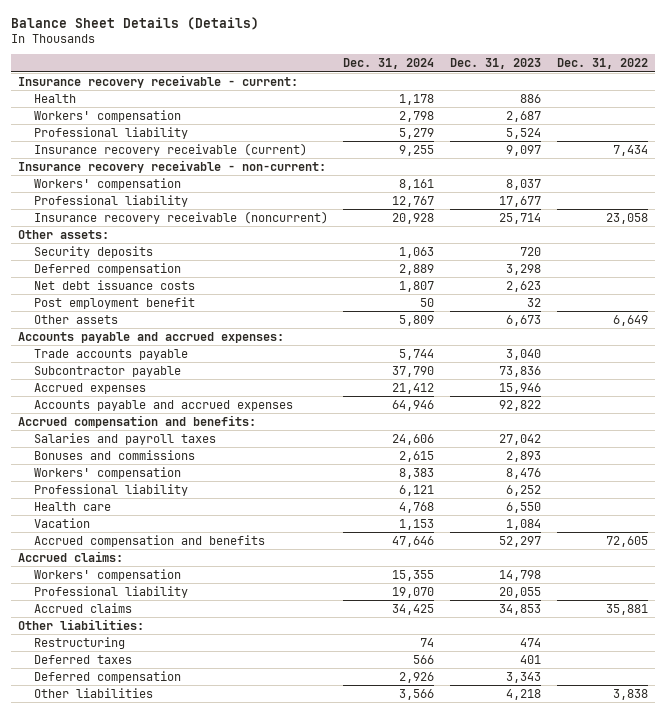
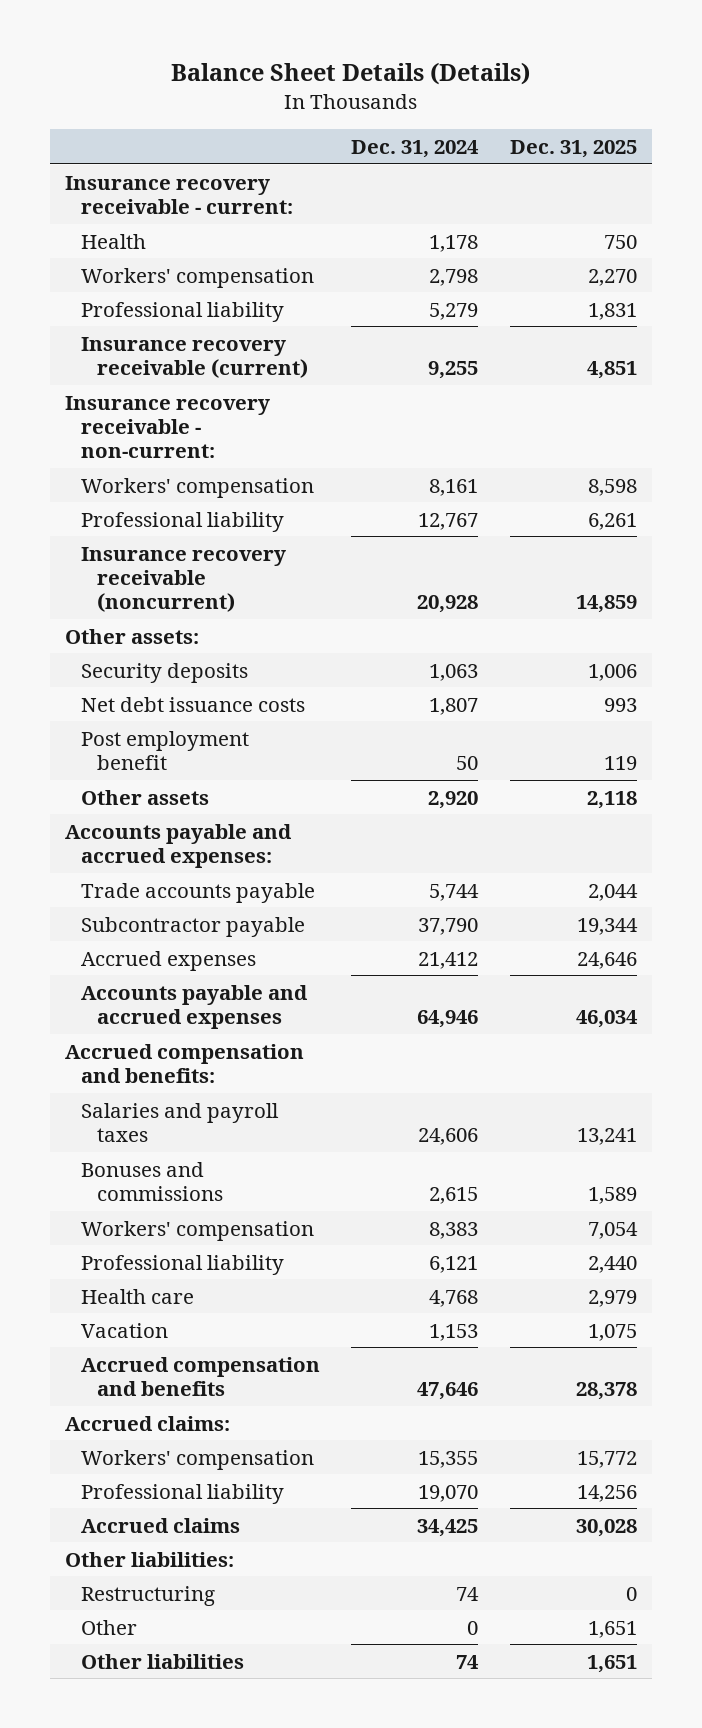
- | Dec. 31, 2024 | Dec. 31, 2023 | Dec. 31, 2022
+ | Dec. 31, 2024 | Dec. 31, 2025
- Deferred compensation | 2,889 | 3,298 |
- Other assets | 5,809 | 6,673 | 6,649
+ Other assets | 2,920 | 2,118
- Deferred taxes | 566 | 401 |
- Deferred compensation | 2,926 | 3,343 |
- Other liabilities | 3,566 | 4,218 | 3,838
+ Other | 0 | 1,651
+ Other liabilities | 74 | 1,651

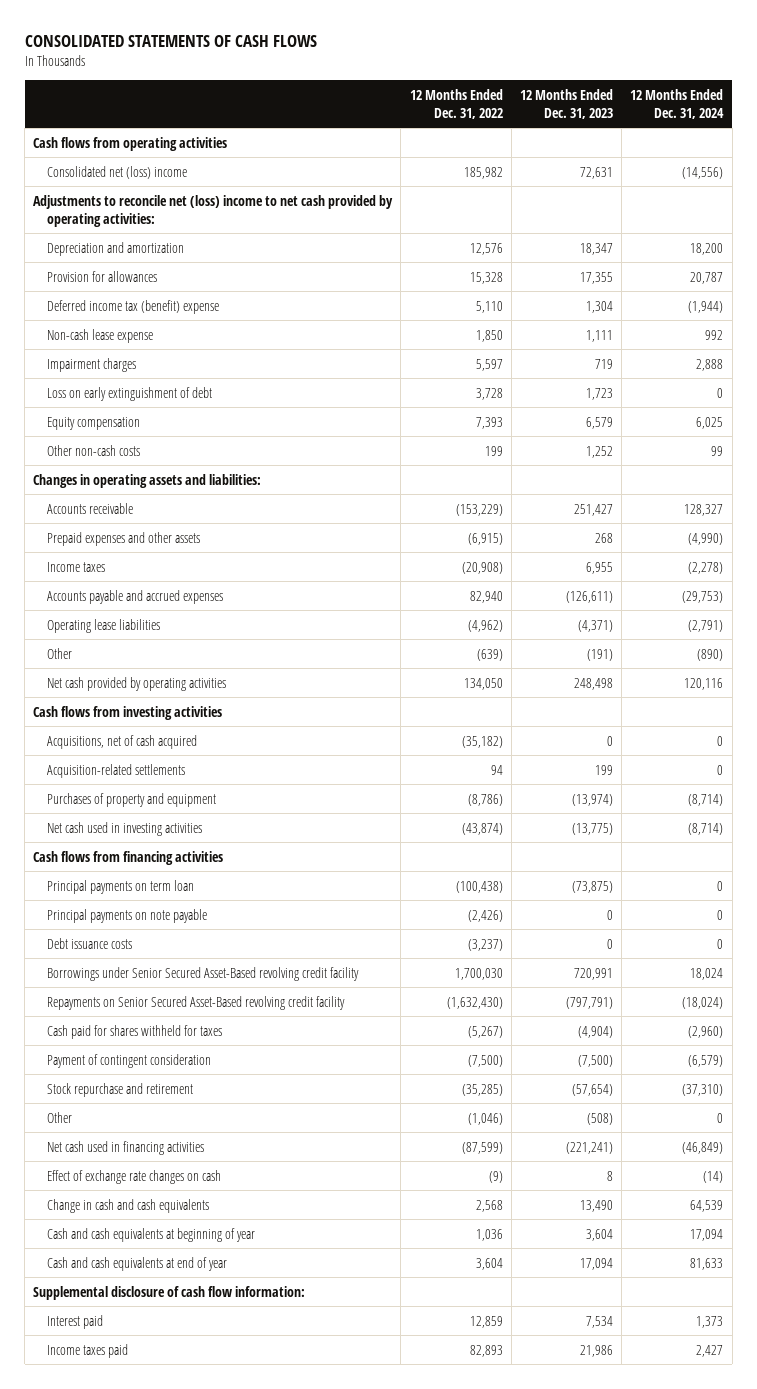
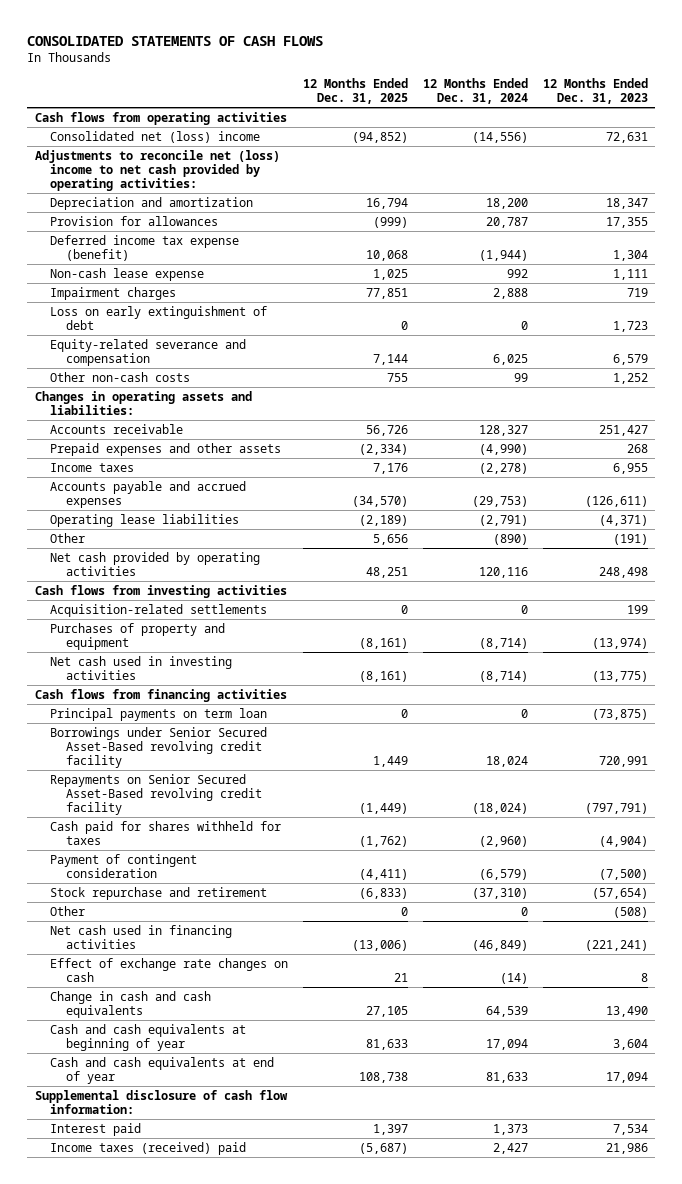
- | 12 Months Ended Dec. 31, 2022 | 12 Months Ended Dec. 31, 2023 | 12 Months Ended Dec. 31, 2024
+ | 12 Months Ended Dec. 31, 2025 | 12 Months Ended Dec. 31, 2024 | 12 Months Ended Dec. 31, 2023
- Deferred income tax (benefit) expense | 5,110 | 1,304 | (1,944)
+ Deferred income tax expense (benefit) | 10,068 | (1,944) | 1,304
- Equity compensation | 7,393 | 6,579 | 6,025
+ Equity-related severance and compensation | 7,144 | 6,025 | 6,579
- Acquisitions, net of cash acquired | (35,182) | 0 | 0
- Principal payments on note payable | (2,426) | 0 | 0
- Debt issuance costs | (3,237) | 0 | 0
- Income taxes paid | 82,893 | 21,986 | 2,427
+ Income taxes (received) paid | (5,687) | 2,427 | 21,986

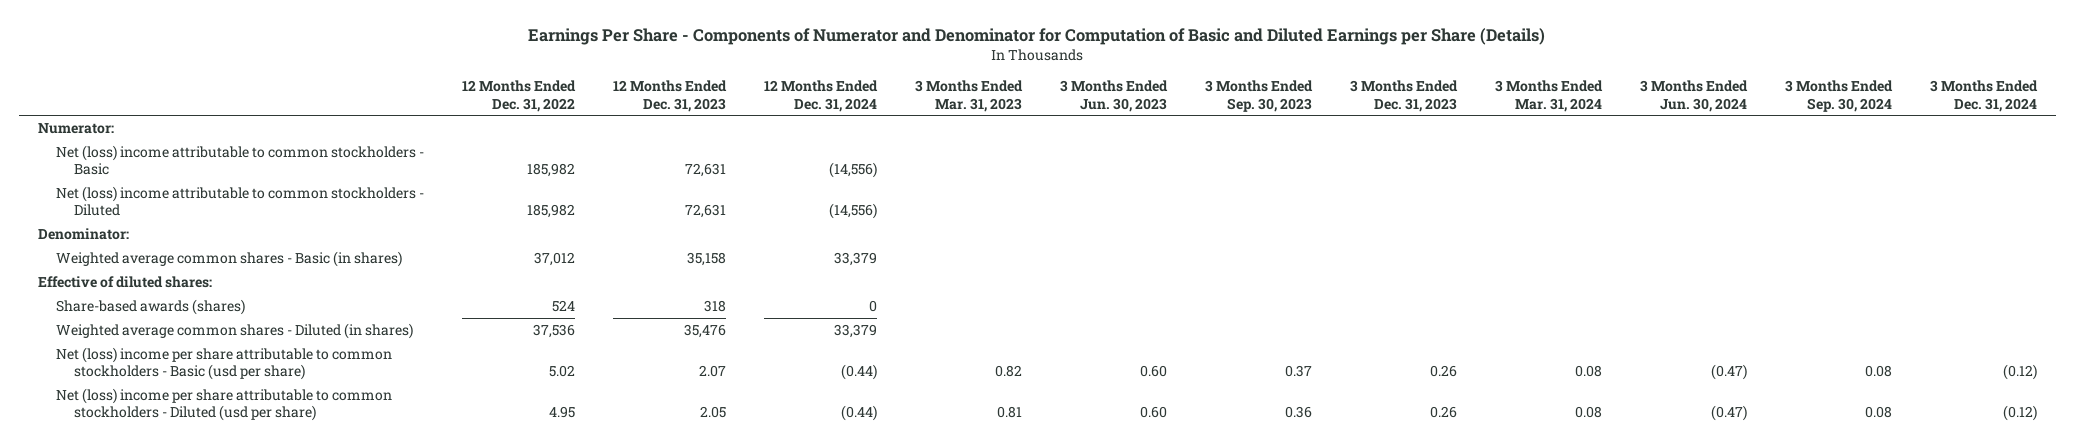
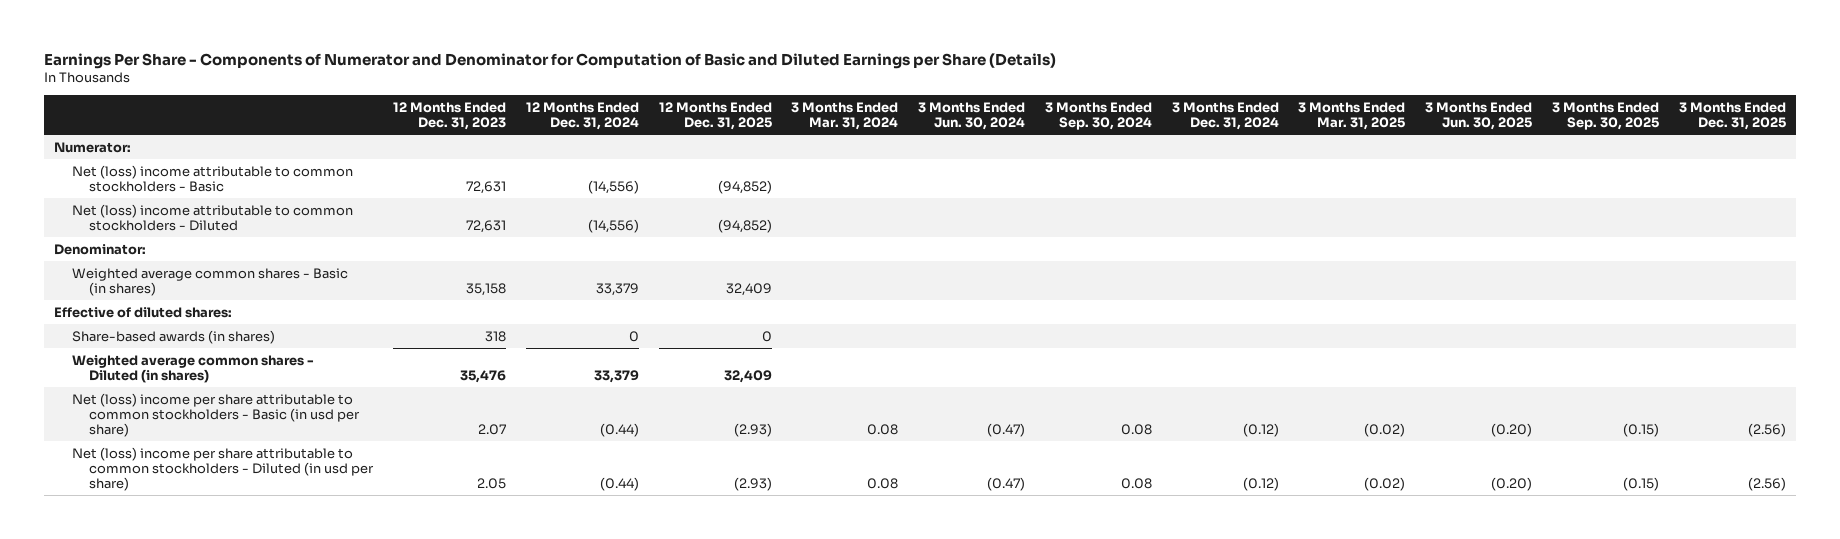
- | 12 Months Ended Dec. 31, 2022 | 12 Months Ended Dec. 31, 2023 | 12 Months Ended Dec. 31, 2024 | 3 Months Ended Mar. 31, 2023 | 3 Months Ended Jun. 30, 2023 | 3 Months Ended Sep. 30, 2023 | 3 Months Ended Dec. 31, 2023 | 3 Months Ended Mar. 31, 2024 | 3 Months Ended Jun. 30, 2024 | 3 Months Ended Sep. 30, 2024 | 3 Months Ended Dec. 31, 2024
+ | 12 Months Ended Dec. 31, 2023 | 12 Months Ended Dec. 31, 2024 | 12 Months Ended Dec. 31, 2025 | 3 Months Ended Mar. 31, 2024 | 3 Months Ended Jun. 30, 2024 | 3 Months Ended Sep. 30, 2024 | 3 Months Ended Dec. 31, 2024 | 3 Months Ended Mar. 31, 2025 | 3 Months Ended Jun. 30, 2025 | 3 Months Ended Sep. 30, 2025 | 3 Months Ended Dec. 31, 2025
- Share-based awards (shares) | 524 | 318 | 0 | | | | | | | |
+ Share-based awards (in shares) | 318 | 0 | 0 | | | | | | | |
- Net (loss) income per share attributable to common stockholders - Basic (usd per share) | 5.02 | 2.07 | (0.44) | 0.82 | 0.60 | 0.37 | 0.26 | 0.08 | (0.47) | 0.08 | (0.12)
- Net (loss) income per share attributable to common stockholders - Diluted (usd per share) | 4.95 | 2.05 | (0.44) | 0.81 | 0.60 | 0.36 | 0.26 | 0.08 | (0.47) | 0.08 | (0.12)
+ Net (loss) income per share attributable to common stockholders - Basic (in usd per share) | 2.07 | (0.44) | (2.93) | 0.08 | (0.47) | 0.08 | (0.12) | (0.02) | (0.20) | (0.15) | (2.56)
+ Net (loss) income per share attributable to common stockholders - Diluted (in usd per share) | 2.05 | (0.44) | (2.93) | 0.08 | (0.47) | 0.08 | (0.12) | (0.02) | (0.20) | (0.15) | (2.56)

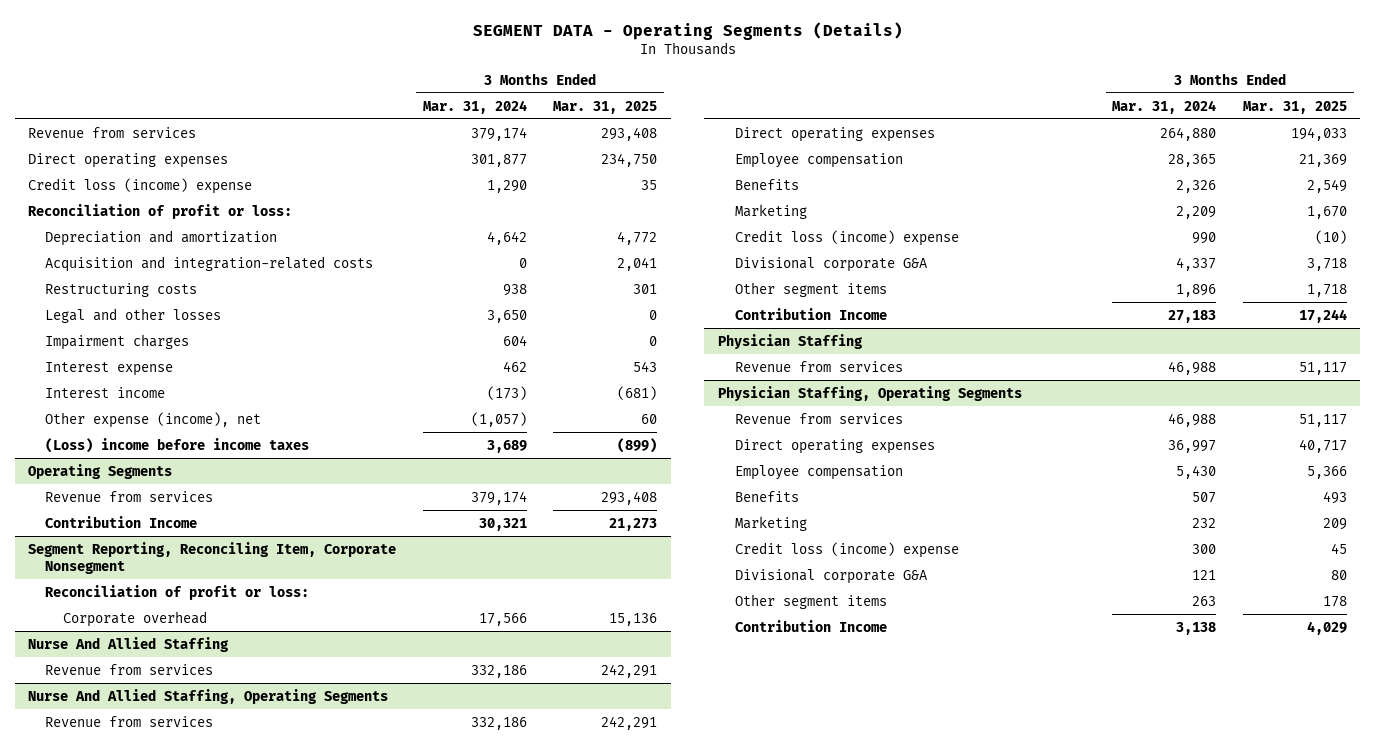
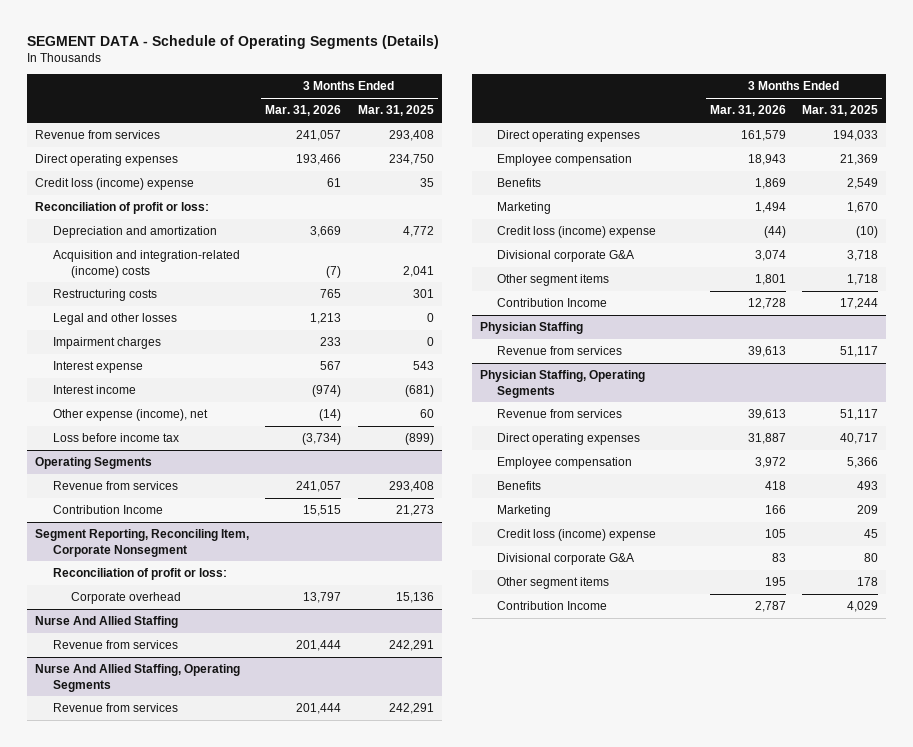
- SEGMENT DATA - Operating Segments (Details)
+ SEGMENT DATA - Schedule of Operating Segments (Details)
- | 3 Months Ended Mar. 31, 2024 | 3 Months Ended Mar. 31, 2025
+ | 3 Months Ended Mar. 31, 2026 | 3 Months Ended Mar. 31, 2025
- Acquisition and integration-related costs | 0 | 2,041
+ Acquisition and integration-related (income) costs | (7) | 2,041
- (Loss) income before income taxes | 3,689 | (899)
+ Loss before income tax | (3,734) | (899)

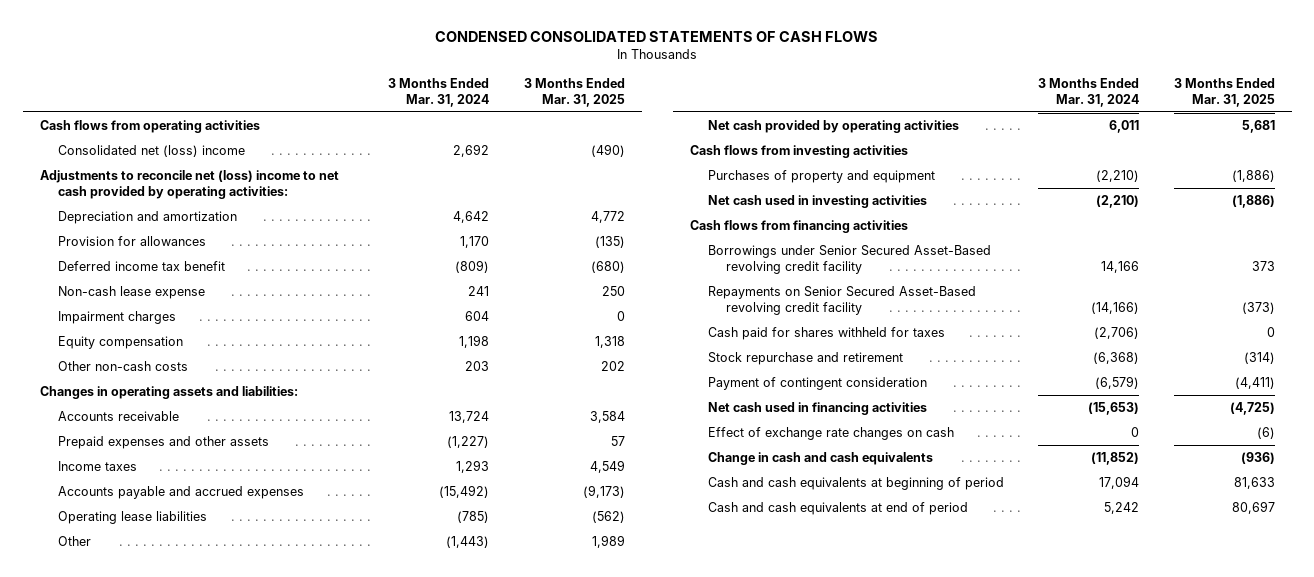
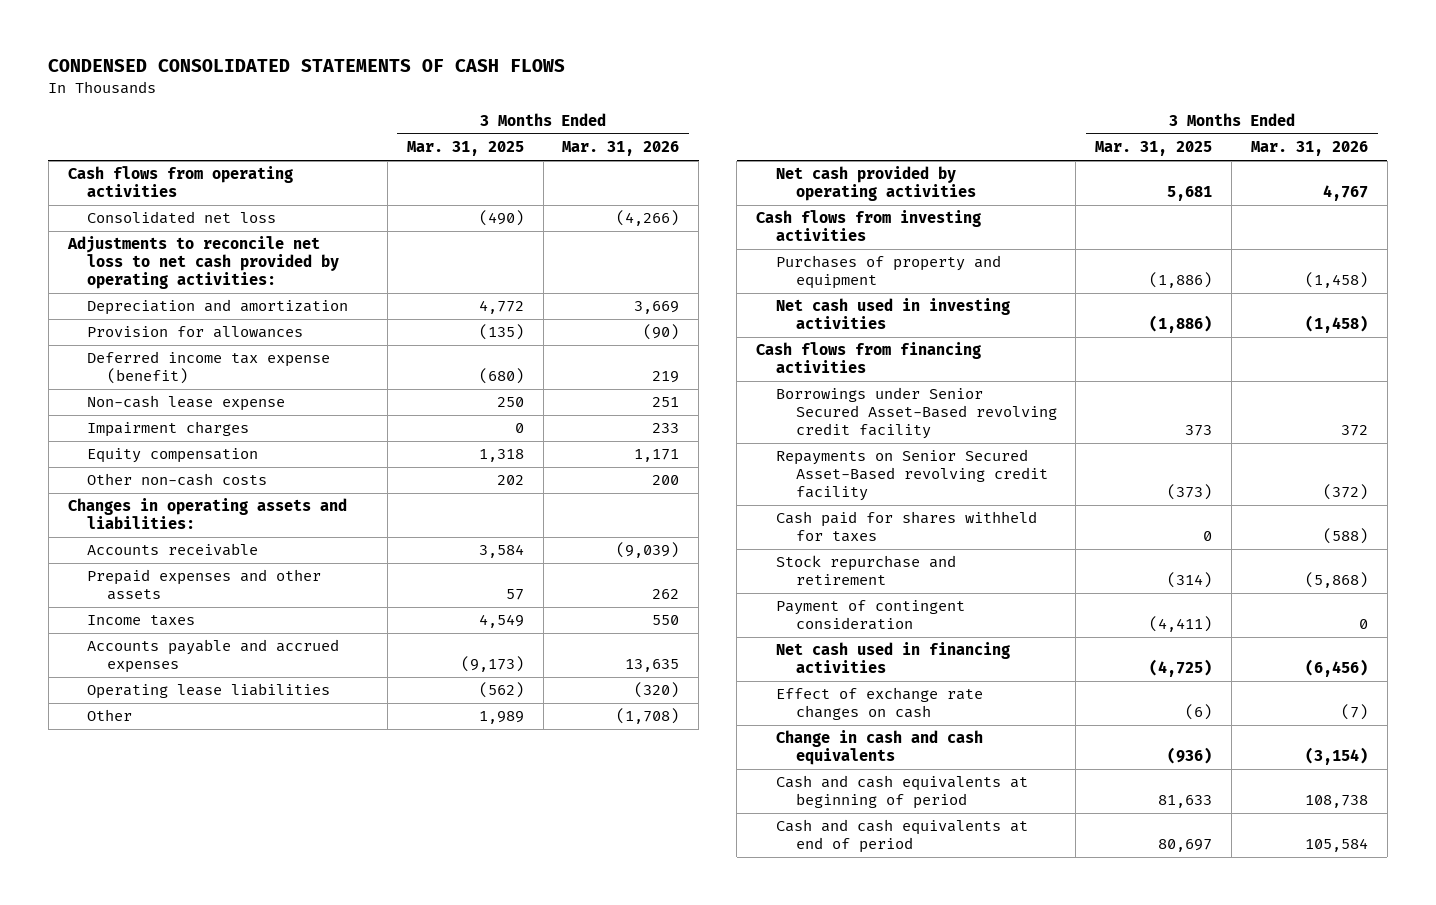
- | 3 Months Ended Mar. 31, 2024 | 3 Months Ended Mar. 31, 2025
+ | 3 Months Ended Mar. 31, 2025 | 3 Months Ended Mar. 31, 2026
- Consolidated net (loss) income | 2,692 | (490)
- Adjustments to reconcile net (loss) income to net cash provided by operating activities:
+ Consolidated net loss | (490) | (4,266)
+ Adjustments to reconcile net loss to net cash provided by operating activities:
- Deferred income tax benefit | (809) | (680)
+ Deferred income tax expense (benefit) | (680) | 219

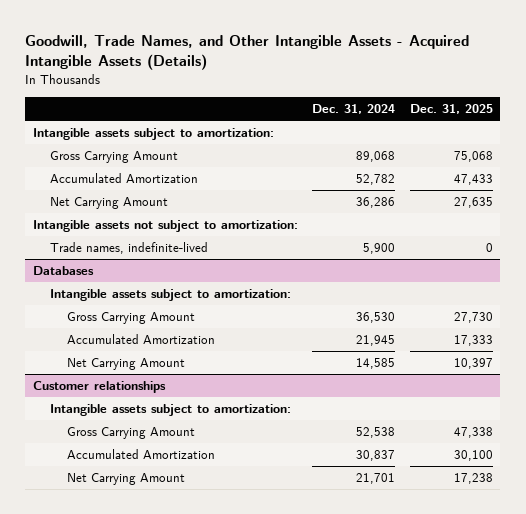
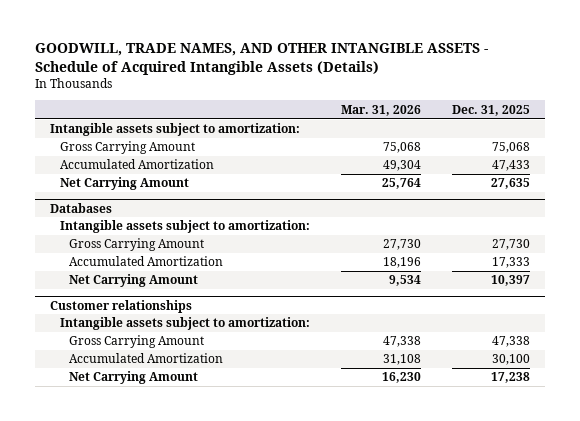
- Goodwill, Trade Names, and Other Intangible Assets - Acquired Intangible Assets (Details)
+ GOODWILL, TRADE NAMES, AND OTHER INTANGIBLE ASSETS - Schedule of Acquired Intangible Assets (Details)
- | Dec. 31, 2024 | Dec. 31, 2025
+ | Mar. 31, 2026 | Dec. 31, 2025
- Intangible assets not subject to amortization:
- Trade names, indefinite-lived | 5,900 | 0

